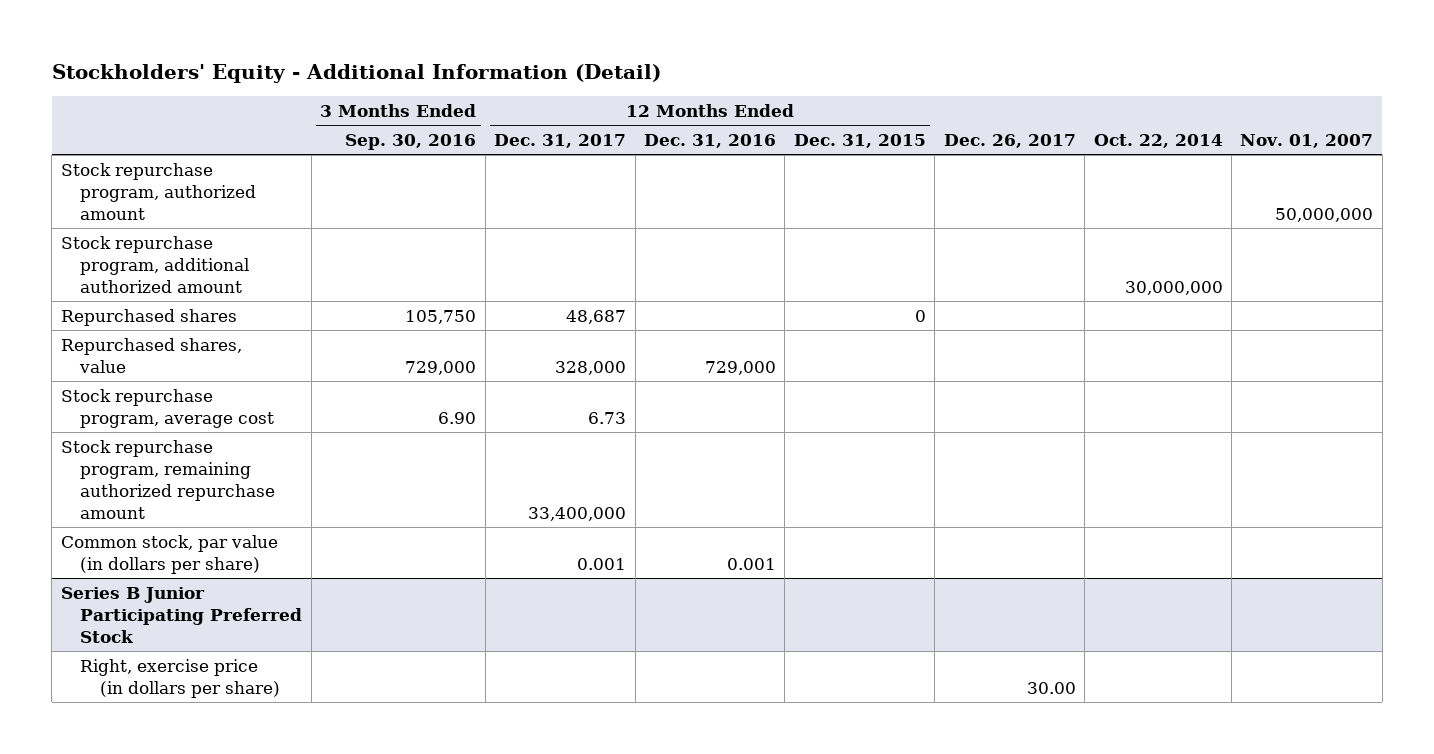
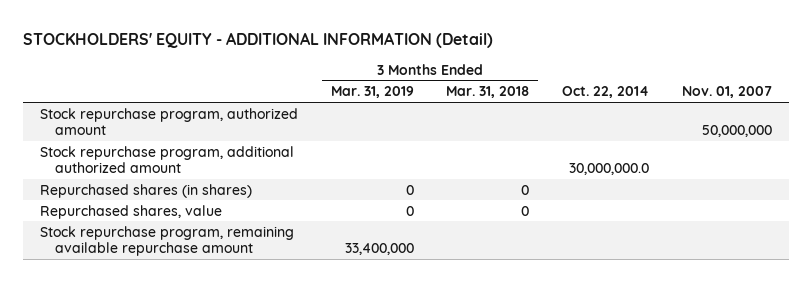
- Stockholders' Equity - Additional Information (Detail)
+ STOCKHOLDERS' EQUITY - ADDITIONAL INFORMATION (Detail)
- | 3 Months Ended Sep. 30, 2016 | 12 Months Ended Dec. 31, 2017 | 12 Months Ended Dec. 31, 2016 | 12 Months Ended Dec. 31, 2015 | Dec. 26, 2017 | Oct. 22, 2014 | Nov. 01, 2007
+ | 3 Months Ended Mar. 31, 2019 | 3 Months Ended Mar. 31, 2018 | Oct. 22, 2014 | Nov. 01, 2007
- Stock repurchase program, additional authorized amount | | | | | | 30,000,000 |
- Repurchased shares | 105,750 | 48,687 | | 0 | | |
+ Stock repurchase program, additional authorized amount | | | 30,000,000.0 |
+ Repurchased shares (in shares) | 0 | 0 | |
- Stock repurchase program, average cost | 6.90 | 6.73 | | | | |
- Stock repurchase program, remaining authorized repurchase amount | | 33,400,000 | | | | |
- Common stock, par value (in dollars per share) | | 0.001 | 0.001 | | | |
- Series B Junior Participating Preferred Stock
- Right, exercise price (in dollars per share) | | | | | 30.00 | |
+ Stock repurchase program, remaining available repurchase amount | 33,400,000 | | |

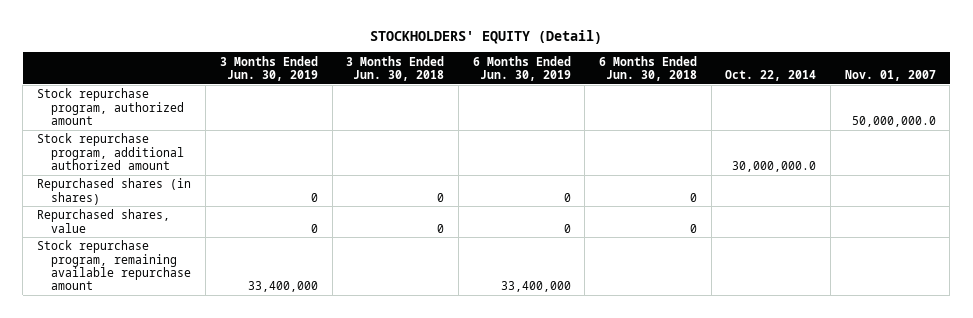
- STOCKHOLDERS' EQUITY - ADDITIONAL INFORMATION (Detail)
+ STOCKHOLDERS' EQUITY (Detail)
- | 3 Months Ended Mar. 31, 2019 | 3 Months Ended Mar. 31, 2018 | Oct. 22, 2014 | Nov. 01, 2007
+ | 3 Months Ended Jun. 30, 2019 | 3 Months Ended Jun. 30, 2018 | 6 Months Ended Jun. 30, 2019 | 6 Months Ended Jun. 30, 2018 | Oct. 22, 2014 | Nov. 01, 2007
- Stock repurchase program, authorized amount | | | | 50,000,000
+ Stock repurchase program, authorized amount | | | | | | 50,000,000.0

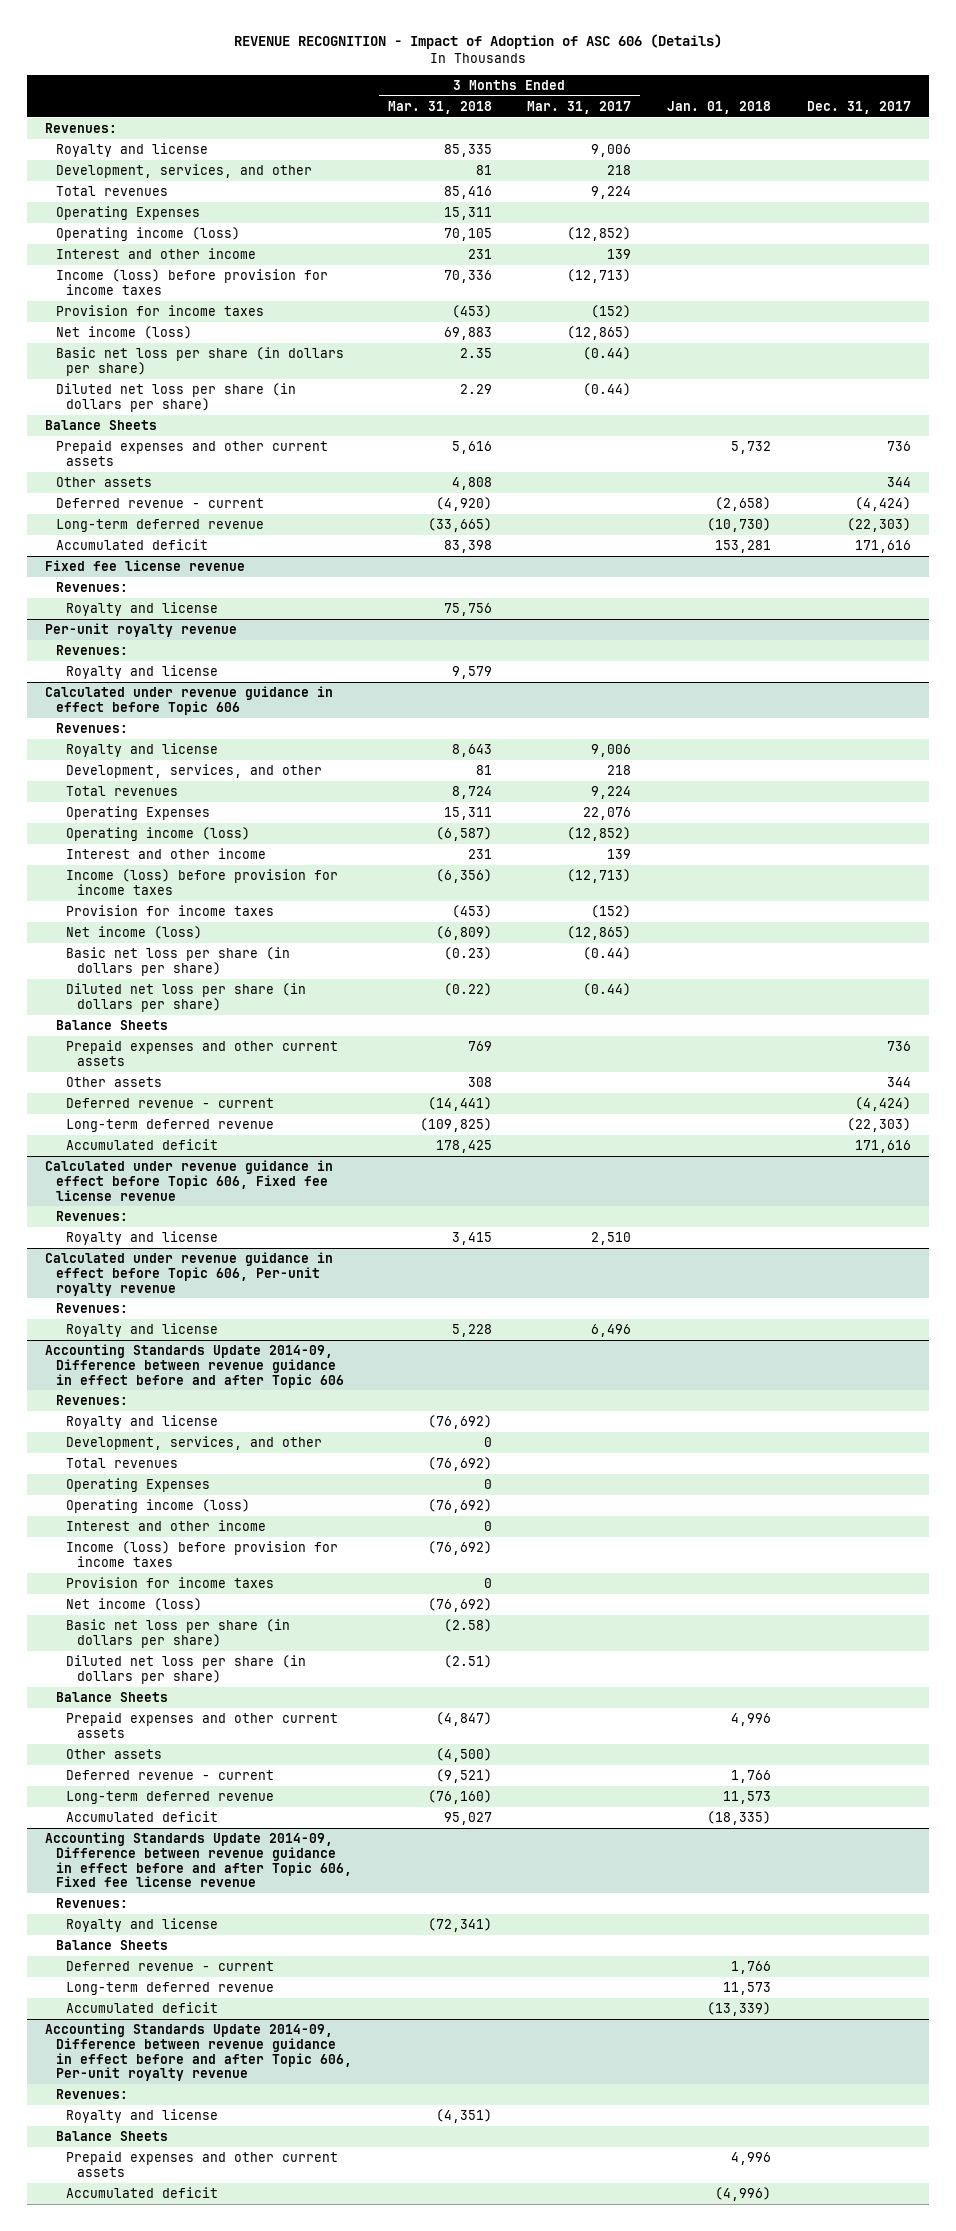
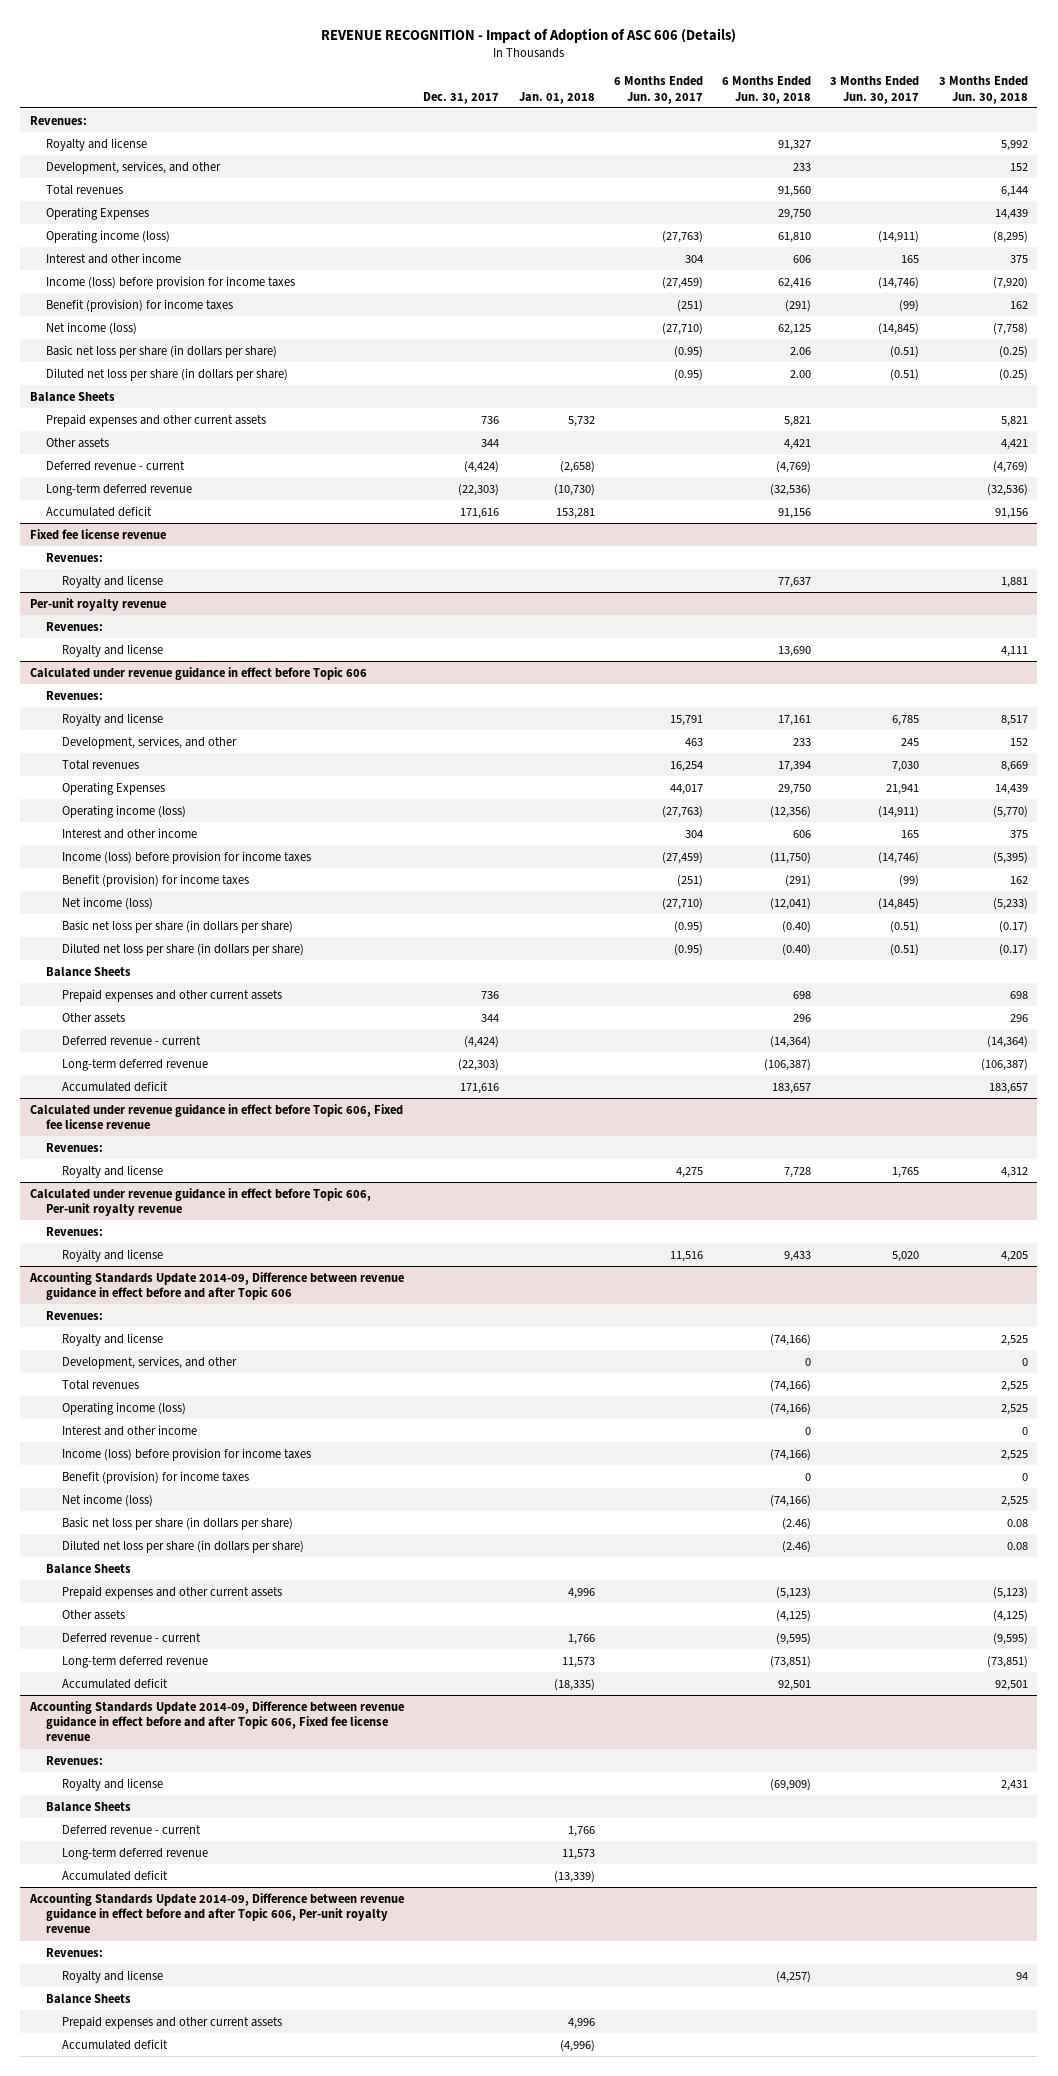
- | 3 Months Ended Mar. 31, 2018 | 3 Months Ended Mar. 31, 2017 | Jan. 01, 2018 | Dec. 31, 2017
+ | Dec. 31, 2017 | Jan. 01, 2018 | 6 Months Ended Jun. 30, 2017 | 6 Months Ended Jun. 30, 2018 | 3 Months Ended Jun. 30, 2017 | 3 Months Ended Jun. 30, 2018
- Provision for income taxes | (453) | (152) | |
+ Benefit (provision) for income taxes | | | (251) | (291) | (99) | 162
@ Calculated under revenue guidance in effect before Topic 606
- Provision for income taxes | (453) | (152) | |
+ Benefit (provision) for income taxes | | | (251) | (291) | (99) | 162
@ Accounting Standards Update 2014-09, Difference between revenue guidance in effect before and after Topic 606
- Operating Expenses | 0 | | |
- Provision for income taxes | 0 | | |
+ Benefit (provision) for income taxes | | | | 0 | | 0

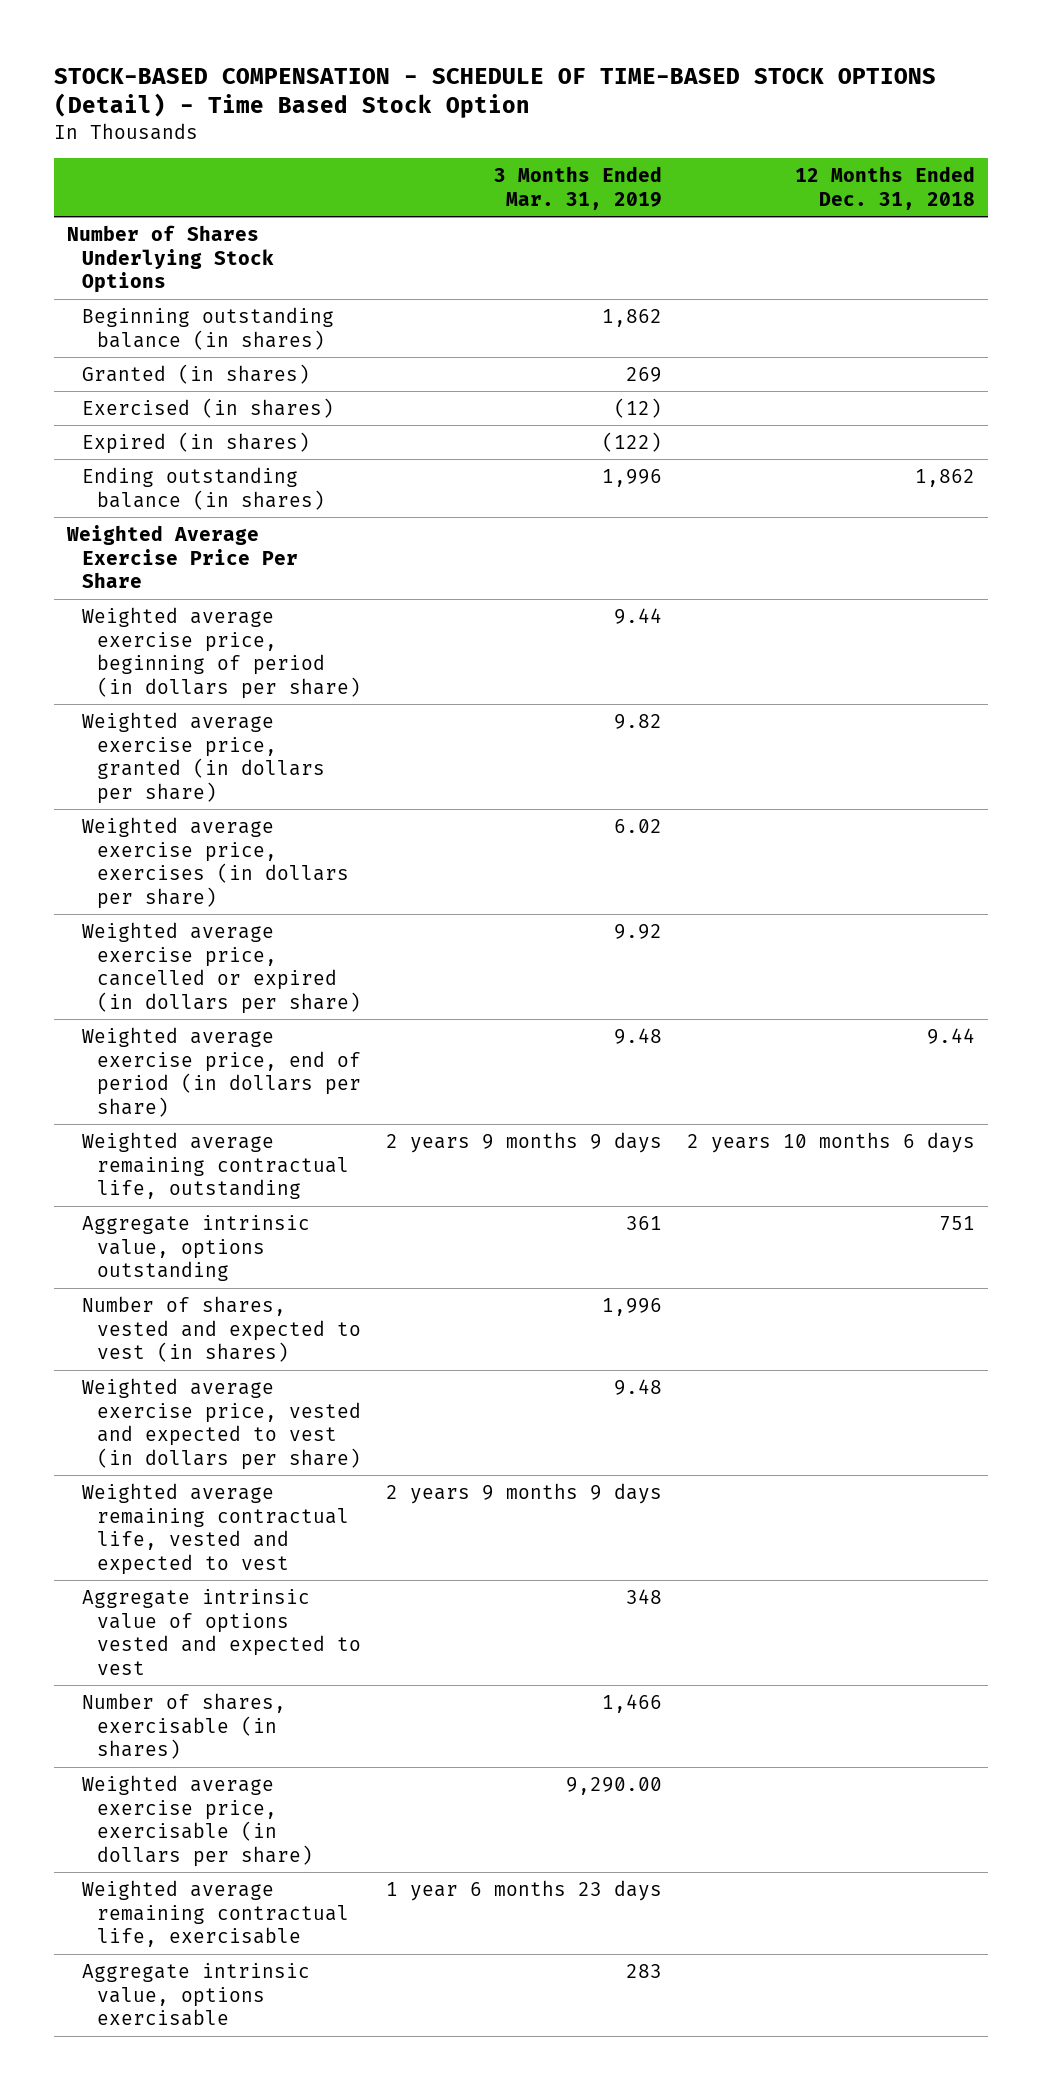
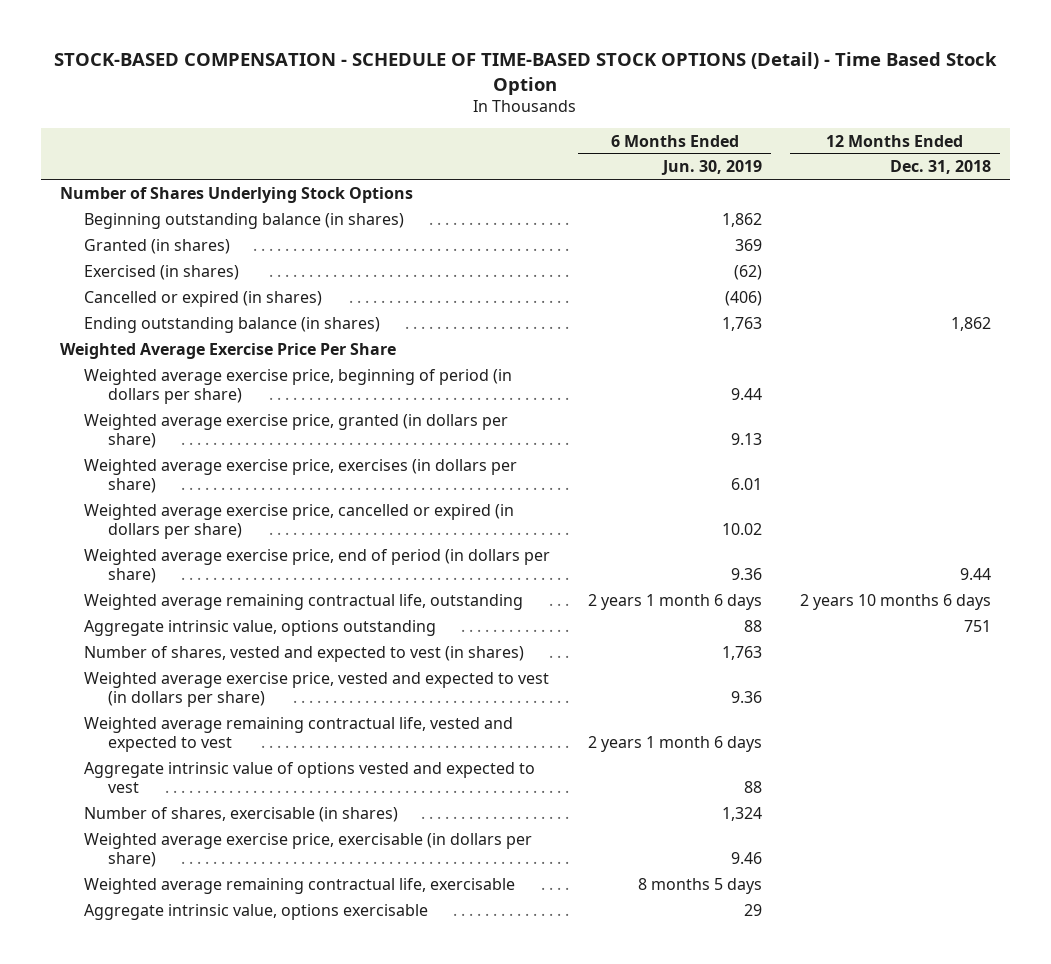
- | 3 Months Ended Mar. 31, 2019 | 12 Months Ended Dec. 31, 2018
+ | 6 Months Ended Jun. 30, 2019 | 12 Months Ended Dec. 31, 2018
- Expired (in shares) | (122) |
+ Cancelled or expired (in shares) | (406) |

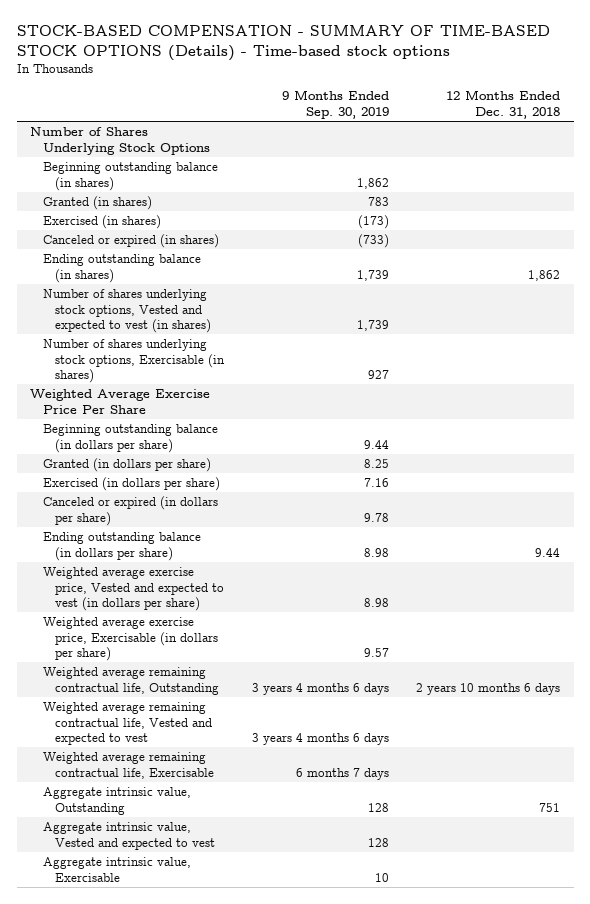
- STOCK-BASED COMPENSATION - SCHEDULE OF TIME-BASED STOCK OPTIONS (Detail) - Time Based Stock Option
+ STOCK-BASED COMPENSATION - SUMMARY OF TIME-BASED STOCK OPTIONS (Details) - Time-based stock options
- | 6 Months Ended Jun. 30, 2019 | 12 Months Ended Dec. 31, 2018
+ | 9 Months Ended Sep. 30, 2019 | 12 Months Ended Dec. 31, 2018
- Cancelled or expired (in shares) | (406) |
+ Canceled or expired (in shares) | (733) |
+ Number of shares underlying stock options, Vested and expected to vest (in shares) | 1,739 |
+ Number of shares underlying stock options, Exercisable (in shares) | 927 |
- Weighted average exercise price, beginning of period (in dollars per share) | 9.44 |
- Weighted average exercise price, granted (in dollars per share) | 9.13 |
- Weighted average exercise price, exercises (in dollars per share) | 6.01 |
- Weighted average exercise price, cancelled or expired (in dollars per share) | 10.02 |
- Weighted average exercise price, end of period (in dollars per share) | 9.36 | 9.44
- Weighted average remaining contractual life, outstanding | 2 years 1 month 6 days | 2 years 10 months 6 days
- Aggregate intrinsic value, options outstanding | 88 | 751
- Number of shares, vested and expected to vest (in shares) | 1,763 |
- Weighted average exercise price, vested and expected to vest (in dollars per share) | 9.36 |
- Weighted average remaining contractual life, vested and expected to vest | 2 years 1 month 6 days |
- Aggregate intrinsic value of options vested and expected to vest | 88 |
- Number of shares, exercisable (in shares) | 1,324 |
- Weighted average exercise price, exercisable (in dollars per share) | 9.46 |
- Weighted average remaining contractual life, exercisable | 8 months 5 days |
- Aggregate intrinsic value, options exercisable | 29 |
+ Beginning outstanding balance (in dollars per share) | 9.44 |
+ Granted (in dollars per share) | 8.25 |
+ Exercised (in dollars per share) | 7.16 |
+ Canceled or expired (in dollars per share) | 9.78 |
+ Ending outstanding balance (in dollars per share) | 8.98 | 9.44
+ Weighted average exercise price, Vested and expected to vest (in dollars per share) | 8.98 |
+ Weighted average exercise price, Exercisable (in dollars per share) | 9.57 |
+ Weighted average remaining contractual life, Outstanding | 3 years 4 months 6 days | 2 years 10 months 6 days
+ Weighted average remaining contractual life, Vested and expected to vest | 3 years 4 months 6 days |
+ Weighted average remaining contractual life, Exercisable | 6 months 7 days |
+ Aggregate intrinsic value, Outstanding | 128 | 751
+ Aggregate intrinsic value, Vested and expected to vest | 128 |
+ Aggregate intrinsic value, Exercisable | 10 |

